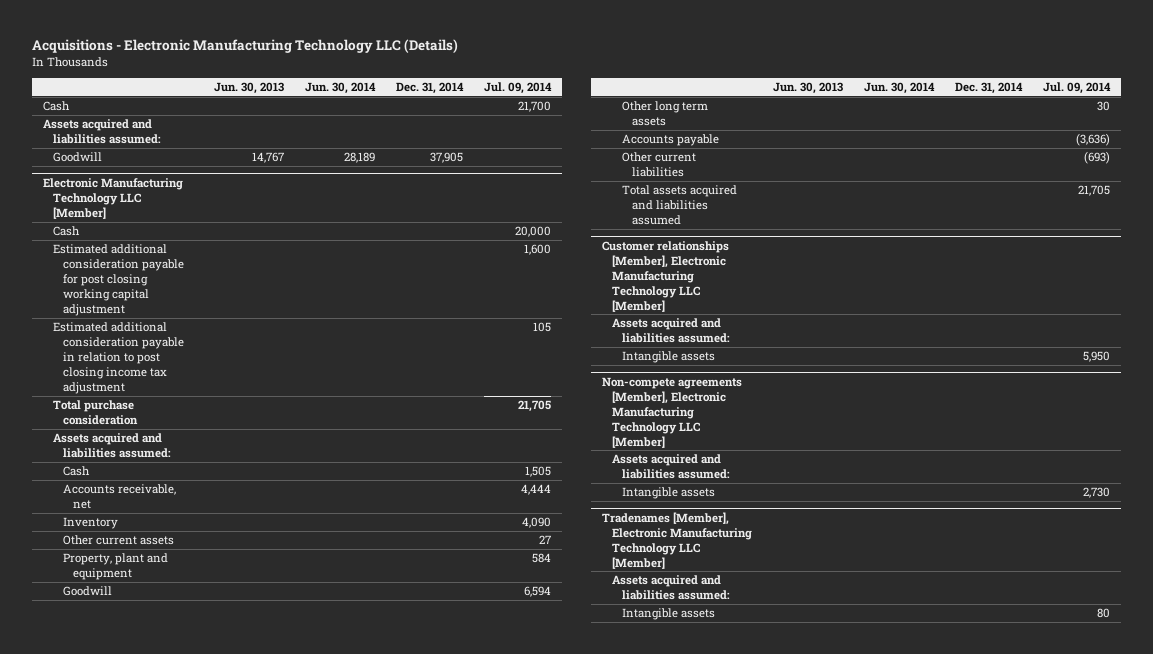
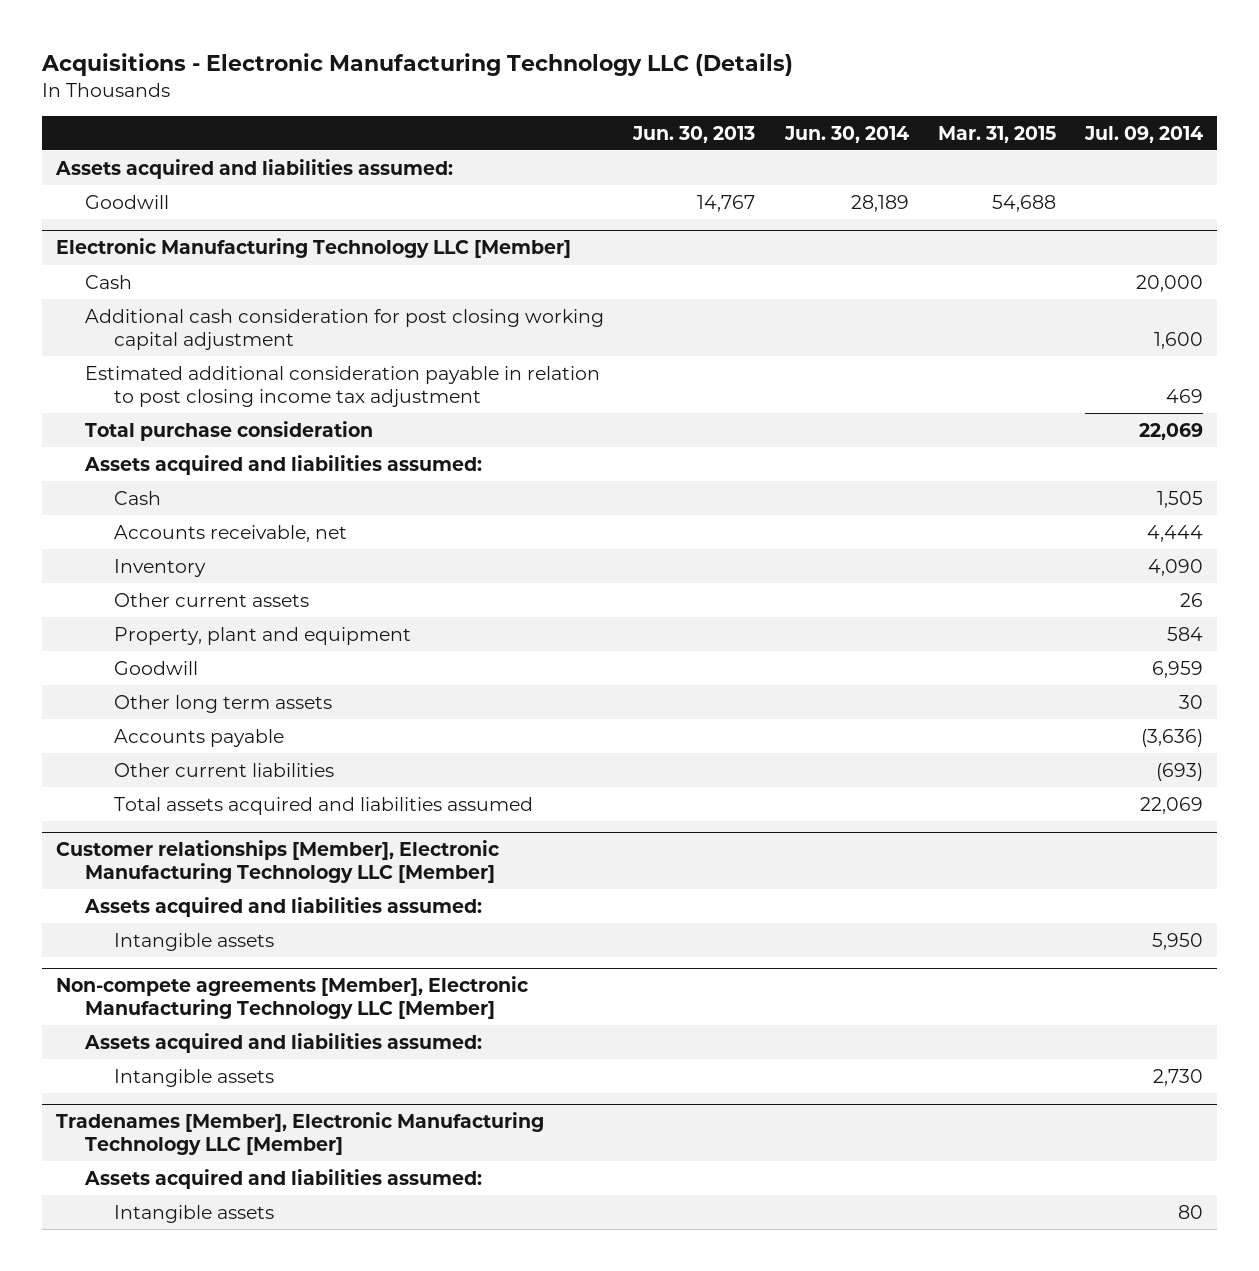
- | Jun. 30, 2013 | Jun. 30, 2014 | Dec. 31, 2014 | Jul. 09, 2014
+ | Jun. 30, 2013 | Jun. 30, 2014 | Mar. 31, 2015 | Jul. 09, 2014
- Cash | | | | 21,700
@ Electronic Manufacturing Technology LLC [Member]
- Estimated additional consideration payable for post closing working capital adjustment | | | | 1,600
- Estimated additional consideration payable in relation to post closing income tax adjustment | | | | 105
- Total purchase consideration | | | | 21,705
+ Additional cash consideration for post closing working capital adjustment | | | | 1,600
+ Estimated additional consideration payable in relation to post closing income tax adjustment | | | | 469
+ Total purchase consideration | | | | 22,069
- Other current assets | | | | 27
+ Other current assets | | | | 26
- Goodwill | | | | 6,594
+ Goodwill | | | | 6,959
- Total assets acquired and liabilities assumed | | | | 21,705
+ Total assets acquired and liabilities assumed | | | | 22,069

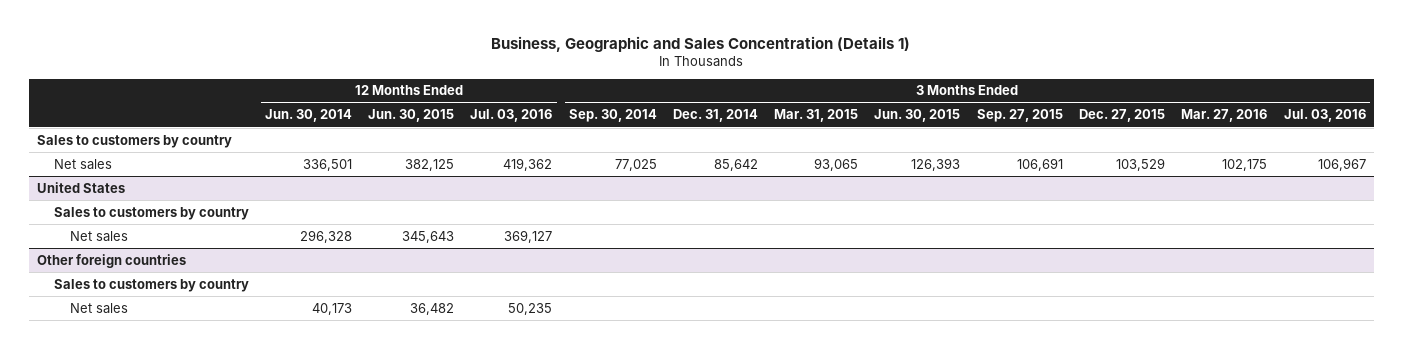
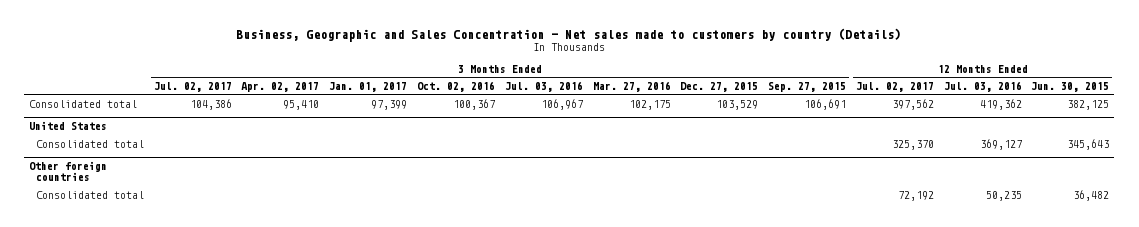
- Business, Geographic and Sales Concentration (Details 1)
+ Business, Geographic and Sales Concentration - Net sales made to customers by country (Details)
- | 12 Months Ended Jun. 30, 2014 | 12 Months Ended Jun. 30, 2015 | 12 Months Ended Jul. 03, 2016 | 3 Months Ended Sep. 30, 2014 | 3 Months Ended Dec. 31, 2014 | 3 Months Ended Mar. 31, 2015 | 3 Months Ended Jun. 30, 2015 | 3 Months Ended Sep. 27, 2015 | 3 Months Ended Dec. 27, 2015 | 3 Months Ended Mar. 27, 2016 | 3 Months Ended Jul. 03, 2016
+ | 3 Months Ended Jul. 02, 2017 | 3 Months Ended Apr. 02, 2017 | 3 Months Ended Jan. 01, 2017 | 3 Months Ended Oct. 02, 2016 | 3 Months Ended Jul. 03, 2016 | 3 Months Ended Mar. 27, 2016 | 3 Months Ended Dec. 27, 2015 | 3 Months Ended Sep. 27, 2015 | 12 Months Ended Jul. 02, 2017 | 12 Months Ended Jul. 03, 2016 | 12 Months Ended Jun. 30, 2015
- Sales to customers by country
- Net sales | 336,501 | 382,125 | 419,362 | 77,025 | 85,642 | 93,065 | 126,393 | 106,691 | 103,529 | 102,175 | 106,967
+ Consolidated total | 104,386 | 95,410 | 97,399 | 100,367 | 106,967 | 102,175 | 103,529 | 106,691 | 397,562 | 419,362 | 382,125
@ United States
- Sales to customers by country
- Net sales | 296,328 | 345,643 | 369,127 | | | | | | | |
+ Consolidated total | | | | | | | | | 325,370 | 369,127 | 345,643
@ Other foreign countries
- Sales to customers by country
- Net sales | 40,173 | 36,482 | 50,235 | | | | | | | |
+ Consolidated total | | | | | | | | | 72,192 | 50,235 | 36,482

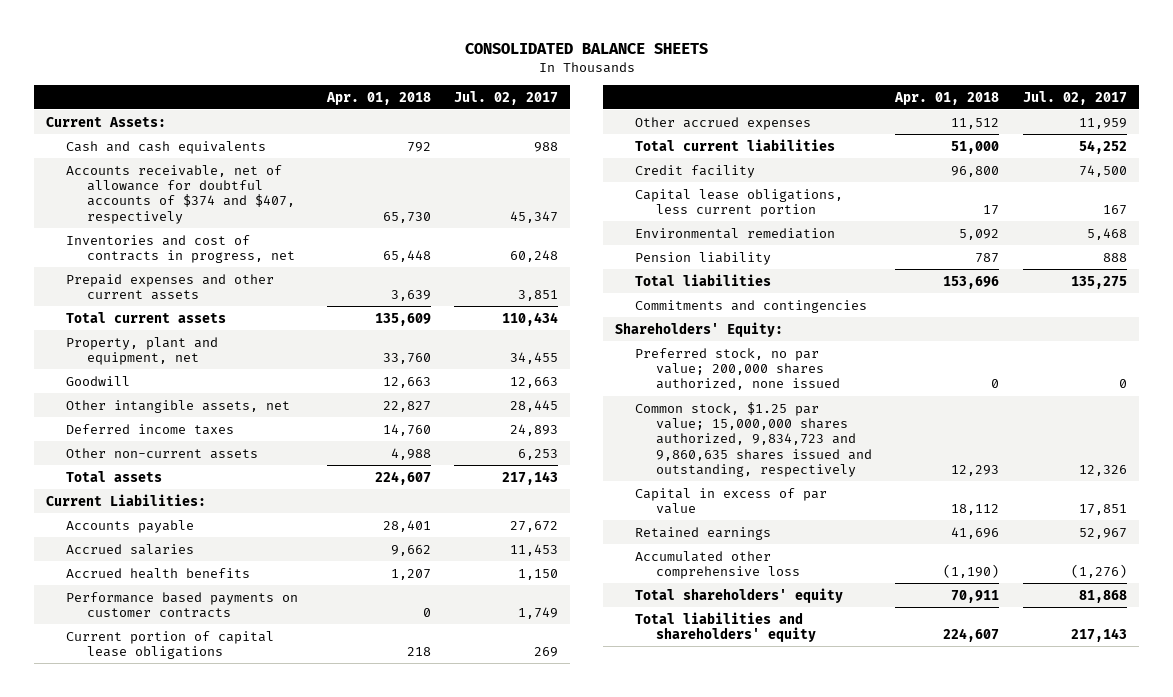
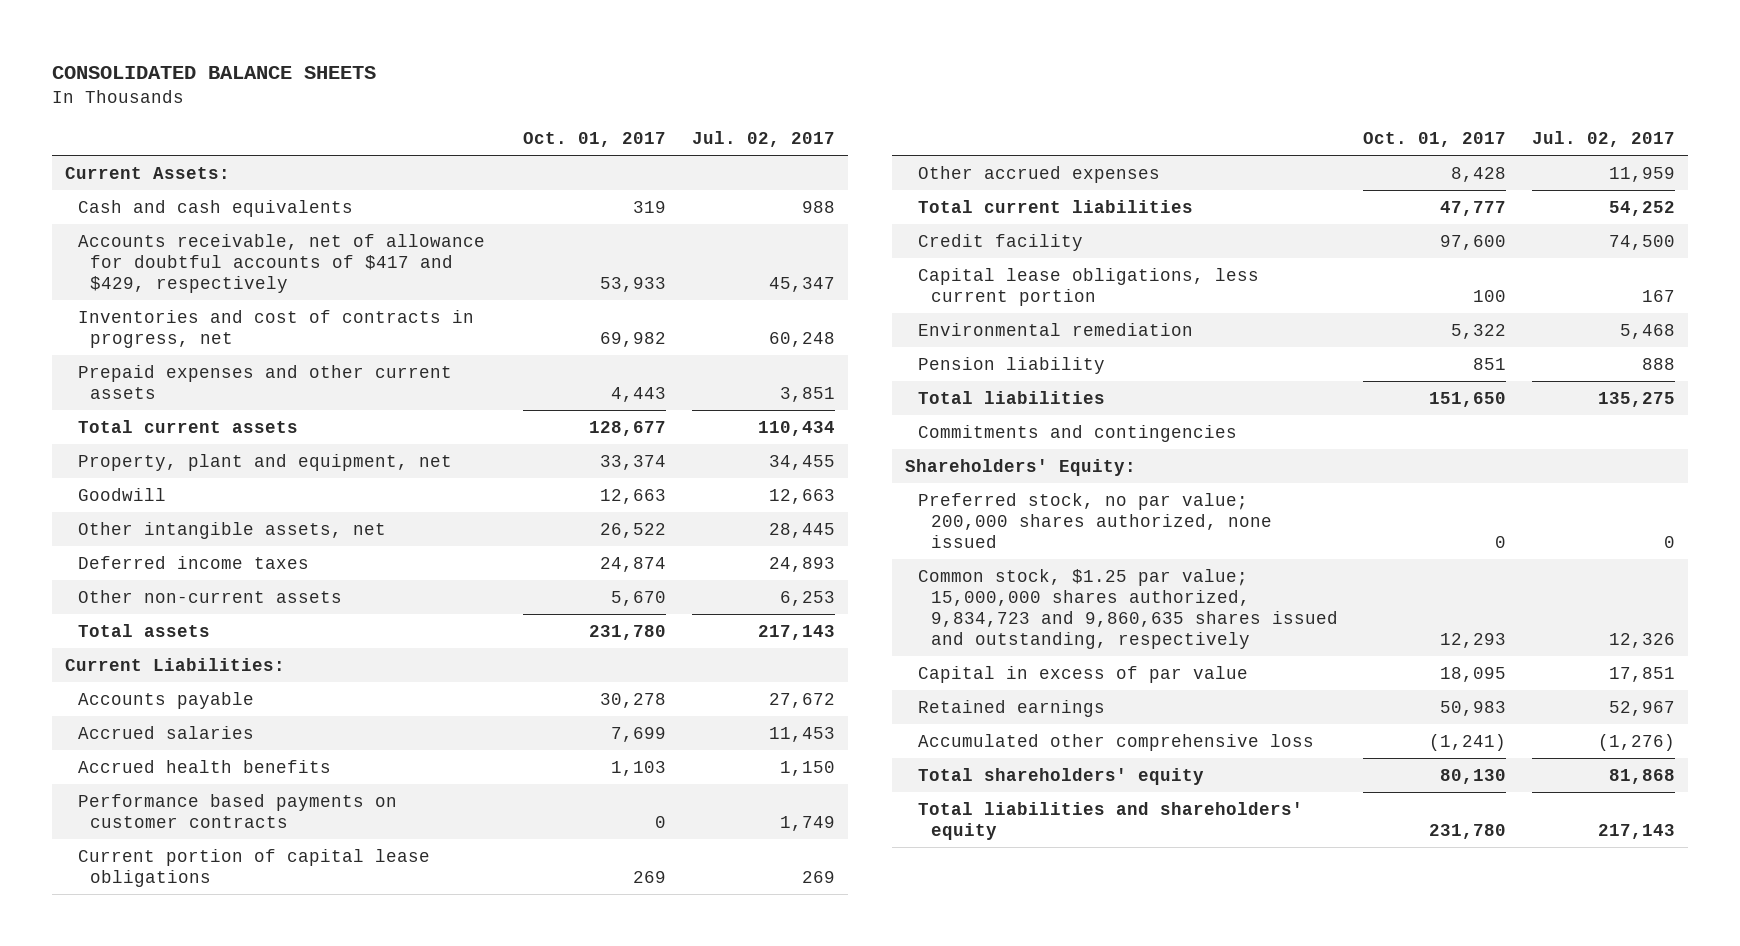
- | Apr. 01, 2018 | Jul. 02, 2017
+ | Oct. 01, 2017 | Jul. 02, 2017
- Accounts receivable, net of allowance for doubtful accounts of $374 and $407, respectively | 65,730 | 45,347
+ Accounts receivable, net of allowance for doubtful accounts of $417 and $429, respectively | 53,933 | 45,347

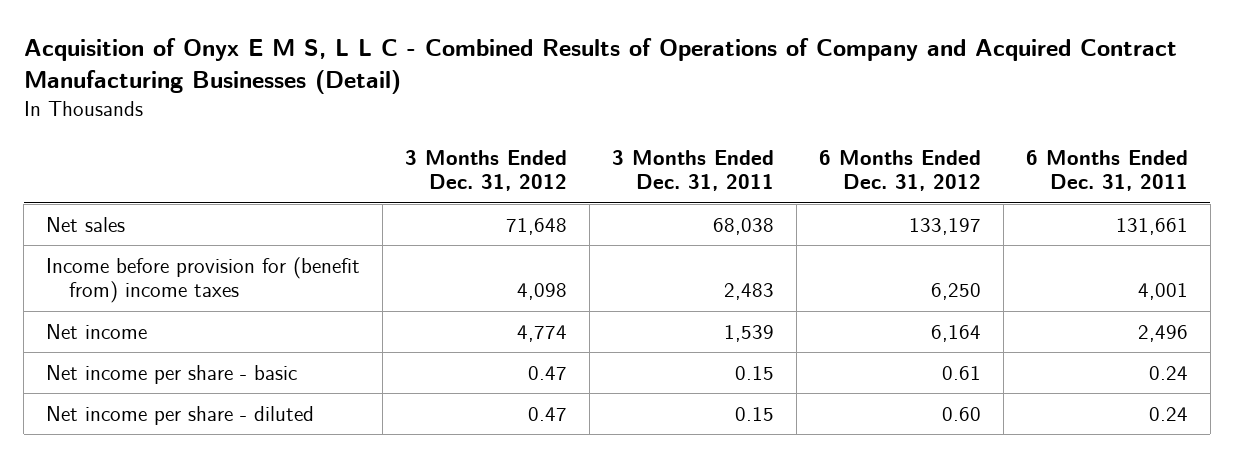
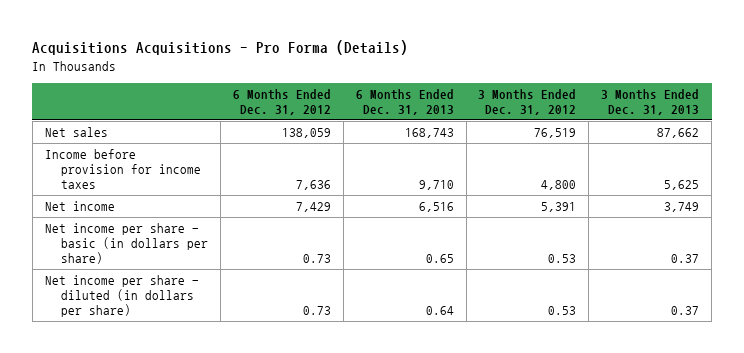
- Acquisition of Onyx E M S, L L C - Combined Results of Operations of Company and Acquired Contract Manufacturing Businesses (Detail)
+ Acquisitions Acquisitions - Pro Forma (Details)
- | 3 Months Ended Dec. 31, 2012 | 3 Months Ended Dec. 31, 2011 | 6 Months Ended Dec. 31, 2012 | 6 Months Ended Dec. 31, 2011
+ | 6 Months Ended Dec. 31, 2012 | 6 Months Ended Dec. 31, 2013 | 3 Months Ended Dec. 31, 2012 | 3 Months Ended Dec. 31, 2013
- Net sales | 71,648 | 68,038 | 133,197 | 131,661
- Income before provision for (benefit from) income taxes | 4,098 | 2,483 | 6,250 | 4,001
- Net income | 4,774 | 1,539 | 6,164 | 2,496
- Net income per share - basic | 0.47 | 0.15 | 0.61 | 0.24
- Net income per share - diluted | 0.47 | 0.15 | 0.60 | 0.24
+ Net sales | 138,059 | 168,743 | 76,519 | 87,662
+ Income before provision for income taxes | 7,636 | 9,710 | 4,800 | 5,625
+ Net income | 7,429 | 6,516 | 5,391 | 3,749
+ Net income per share - basic (in dollars per share) | 0.73 | 0.65 | 0.53 | 0.37
+ Net income per share - diluted (in dollars per share) | 0.73 | 0.64 | 0.53 | 0.37

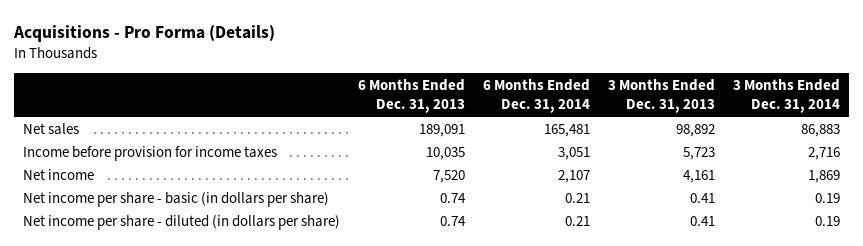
- Acquisitions Acquisitions - Pro Forma (Details)
+ Acquisitions - Pro Forma (Details)
- | 6 Months Ended Dec. 31, 2012 | 6 Months Ended Dec. 31, 2013 | 3 Months Ended Dec. 31, 2012 | 3 Months Ended Dec. 31, 2013
+ | 6 Months Ended Dec. 31, 2013 | 6 Months Ended Dec. 31, 2014 | 3 Months Ended Dec. 31, 2013 | 3 Months Ended Dec. 31, 2014
- Net sales | 138,059 | 168,743 | 76,519 | 87,662
- Income before provision for income taxes | 7,636 | 9,710 | 4,800 | 5,625
- Net income | 7,429 | 6,516 | 5,391 | 3,749
- Net income per share - basic (in dollars per share) | 0.73 | 0.65 | 0.53 | 0.37
- Net income per share - diluted (in dollars per share) | 0.73 | 0.64 | 0.53 | 0.37
+ Net sales | 189,091 | 165,481 | 98,892 | 86,883
+ Income before provision for income taxes | 10,035 | 3,051 | 5,723 | 2,716
+ Net income | 7,520 | 2,107 | 4,161 | 1,869
+ Net income per share - basic (in dollars per share) | 0.74 | 0.21 | 0.41 | 0.19
+ Net income per share - diluted (in dollars per share) | 0.74 | 0.21 | 0.41 | 0.19

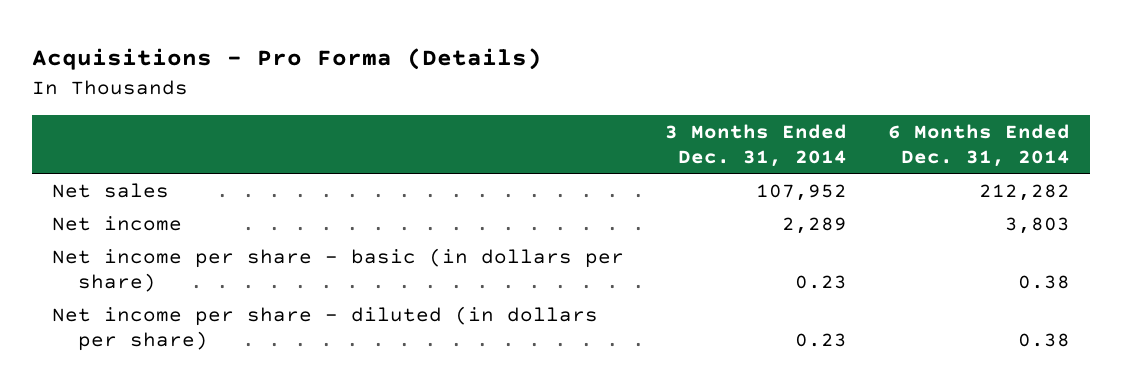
- | 6 Months Ended Dec. 31, 2013 | 6 Months Ended Dec. 31, 2014 | 3 Months Ended Dec. 31, 2013 | 3 Months Ended Dec. 31, 2014
+ | 3 Months Ended Dec. 31, 2014 | 6 Months Ended Dec. 31, 2014
- Net sales | 189,091 | 165,481 | 98,892 | 86,883
- Income before provision for income taxes | 10,035 | 3,051 | 5,723 | 2,716
- Net income | 7,520 | 2,107 | 4,161 | 1,869
- Net income per share - basic (in dollars per share) | 0.74 | 0.21 | 0.41 | 0.19
- Net income per share - diluted (in dollars per share) | 0.74 | 0.21 | 0.41 | 0.19
+ Net sales | 107,952 | 212,282
+ Net income | 2,289 | 3,803
+ Net income per share - basic (in dollars per share) | 0.23 | 0.38
+ Net income per share - diluted (in dollars per share) | 0.23 | 0.38

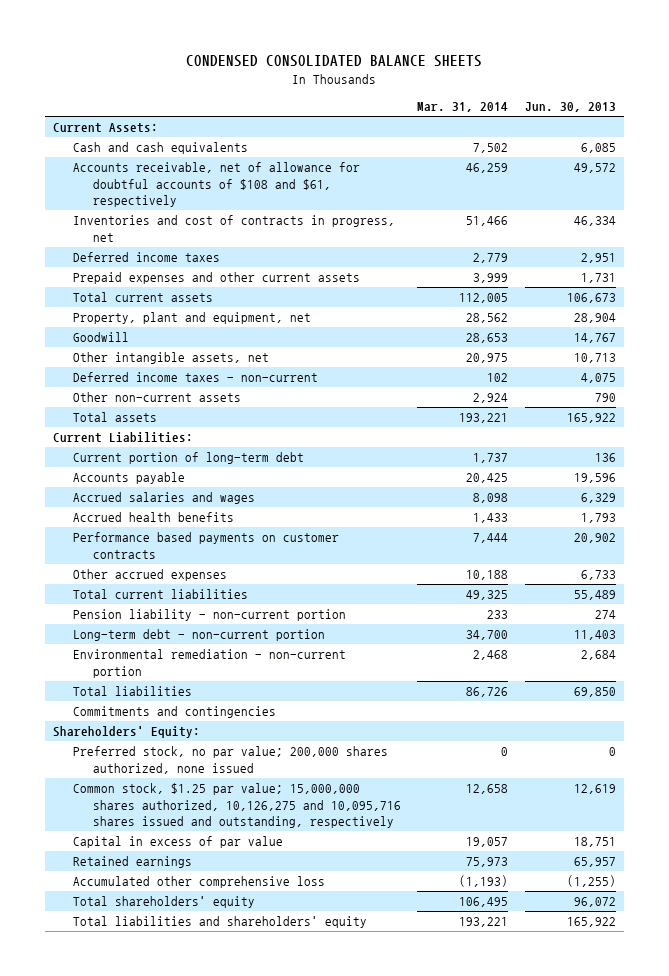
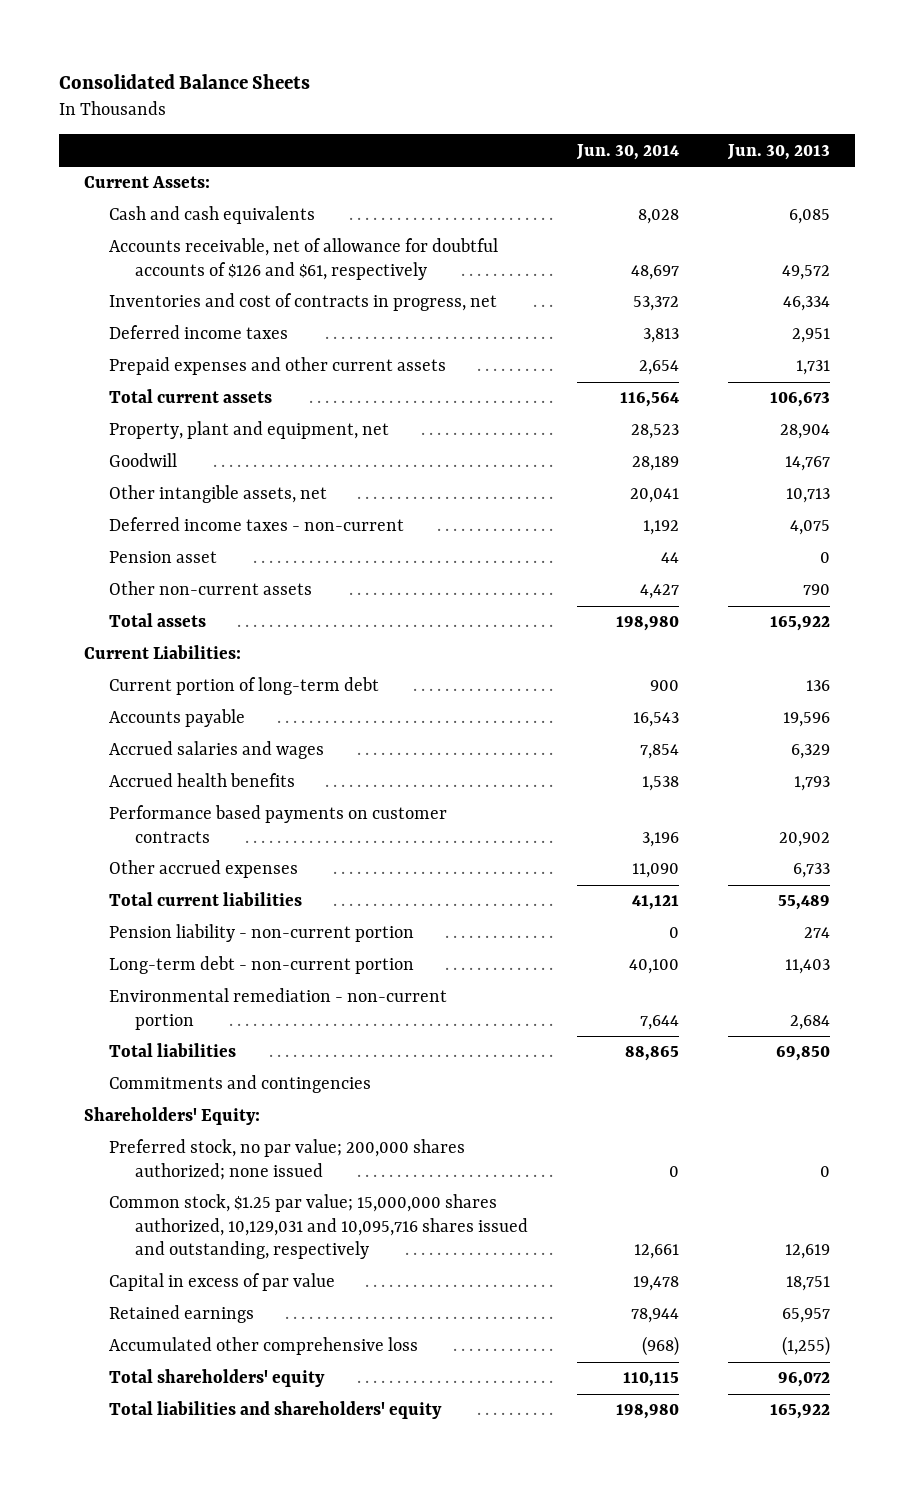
- CONDENSED CONSOLIDATED BALANCE SHEETS
+ Consolidated Balance Sheets
- | Mar. 31, 2014 | Jun. 30, 2013
+ | Jun. 30, 2014 | Jun. 30, 2013
- Accounts receivable, net of allowance for doubtful accounts of $108 and $61, respectively | 46,259 | 49,572
+ Accounts receivable, net of allowance for doubtful accounts of $126 and $61, respectively | 48,697 | 49,572
+ Pension asset | 44 | 0
- Preferred stock, no par value; 200,000 shares authorized, none issued | 0 | 0
- Common stock, $1.25 par value; 15,000,000 shares authorized, 10,126,275 and 10,095,716 shares issued and outstanding, respectively | 12,658 | 12,619
+ Preferred stock, no par value; 200,000 shares authorized; none issued | 0 | 0
+ Common stock, $1.25 par value; 15,000,000 shares authorized, 10,129,031 and 10,095,716 shares issued and outstanding, respectively | 12,661 | 12,619

